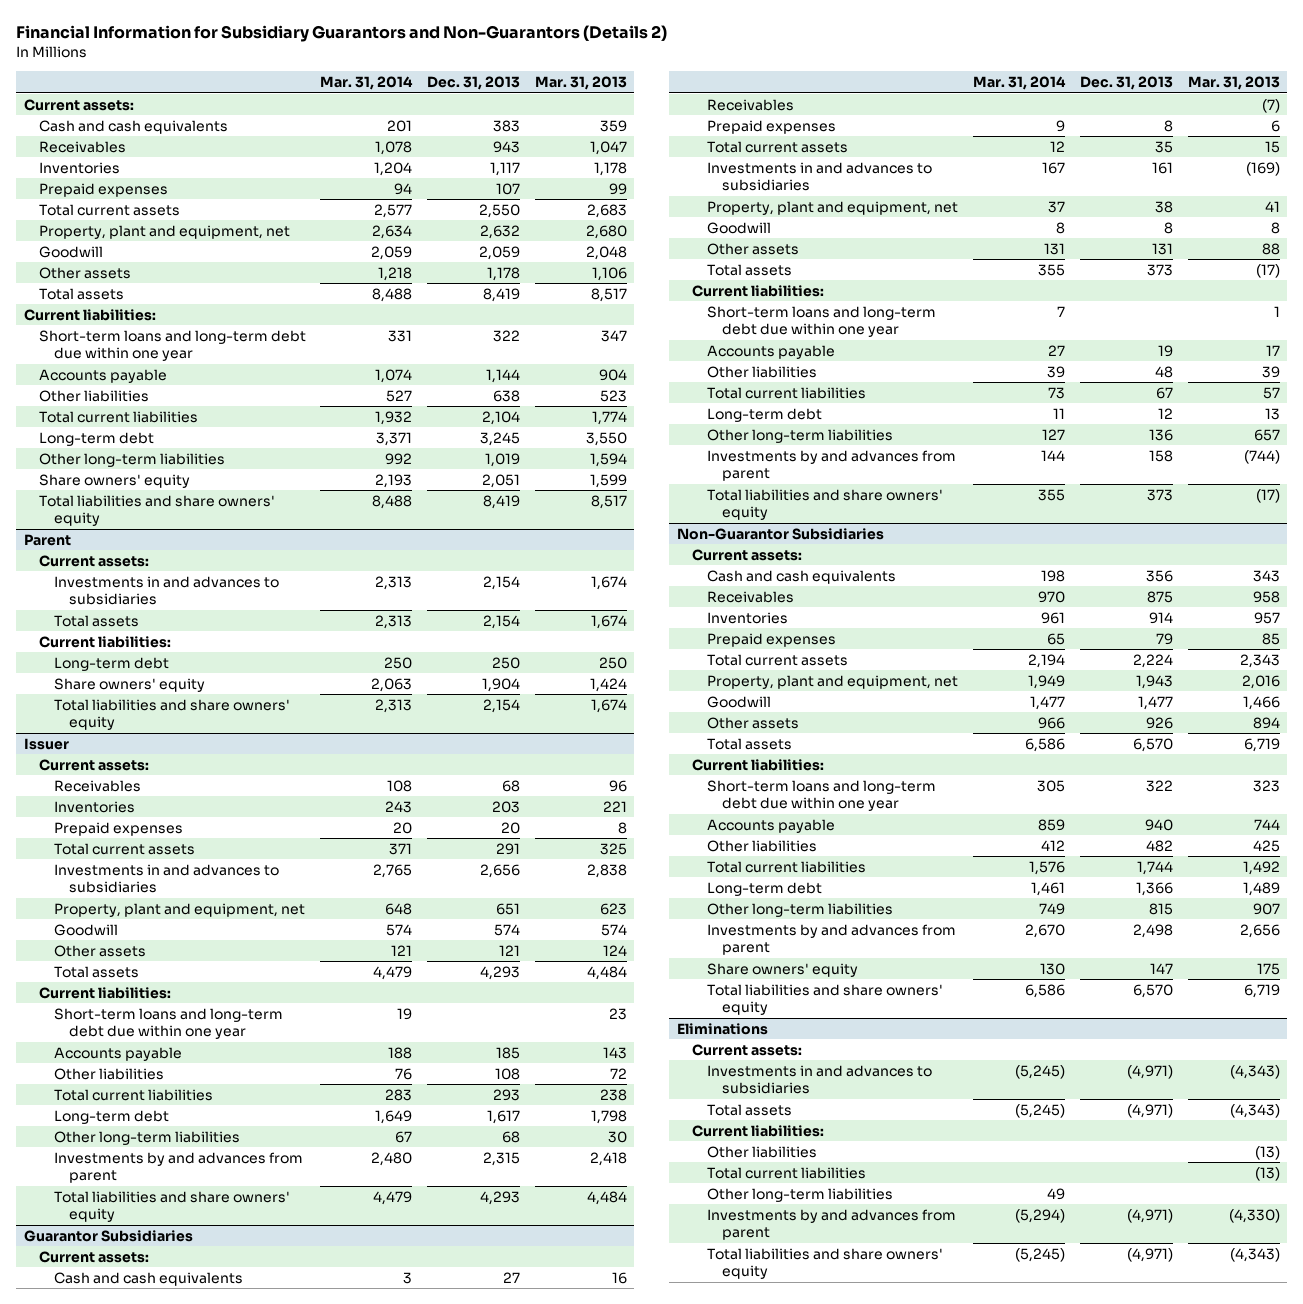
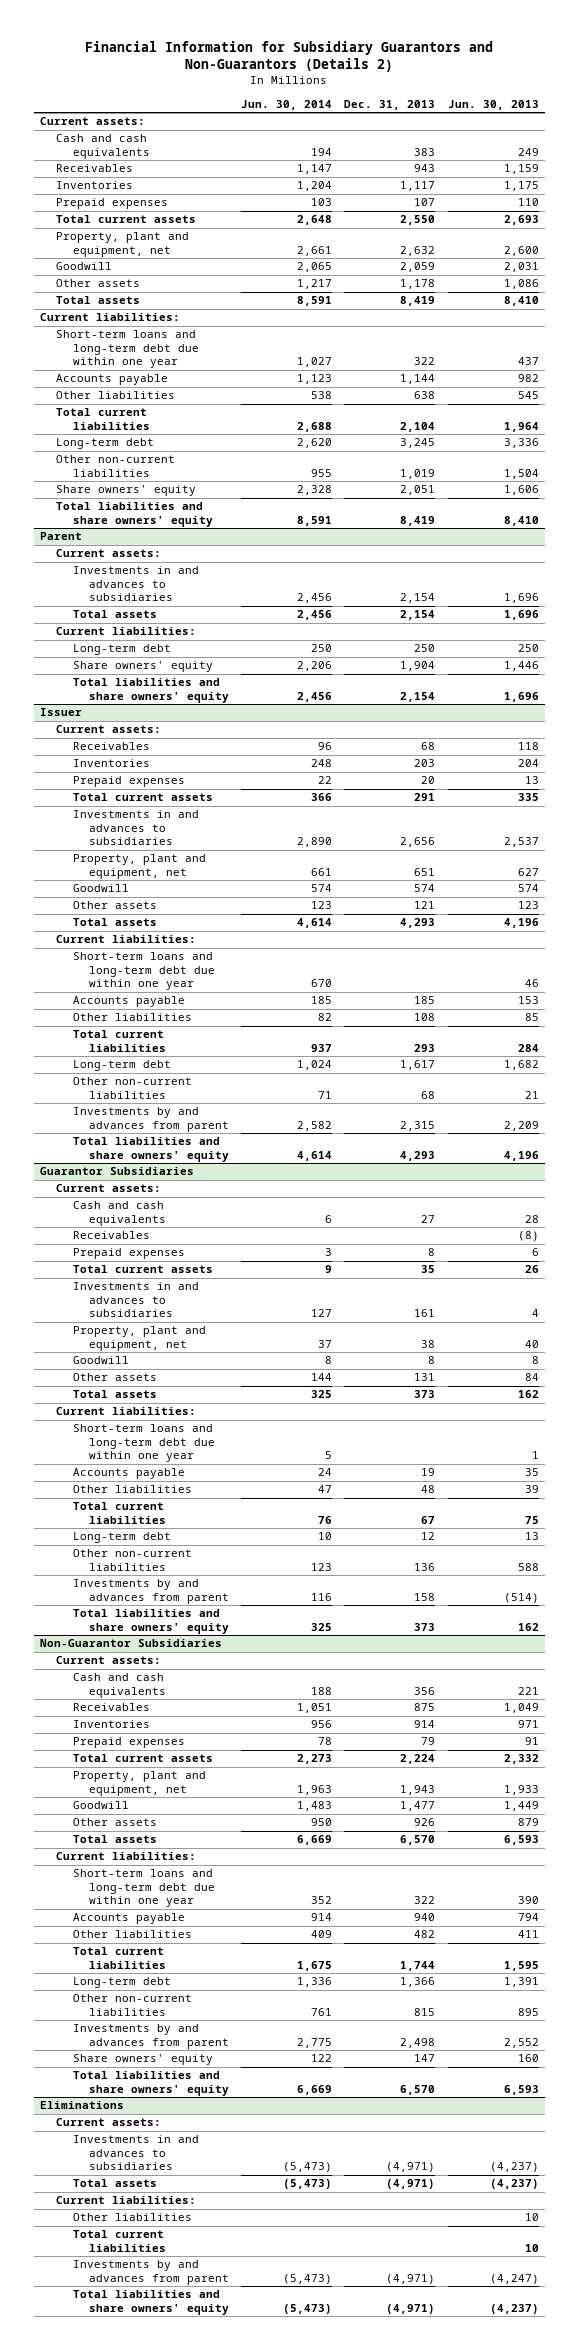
- | Mar. 31, 2014 | Dec. 31, 2013 | Mar. 31, 2013
+ | Jun. 30, 2014 | Dec. 31, 2013 | Jun. 30, 2013
- Other long-term liabilities | 992 | 1,019 | 1,594
+ Other non-current liabilities | 955 | 1,019 | 1,504
@ Issuer
- Other long-term liabilities | 67 | 68 | 30
+ Other non-current liabilities | 71 | 68 | 21
@ Guarantor Subsidiaries
- Other long-term liabilities | 127 | 136 | 657
+ Other non-current liabilities | 123 | 136 | 588
@ Non-Guarantor Subsidiaries
- Other long-term liabilities | 749 | 815 | 907
+ Other non-current liabilities | 761 | 815 | 895
@ Eliminations
- Other long-term liabilities | 49 | |

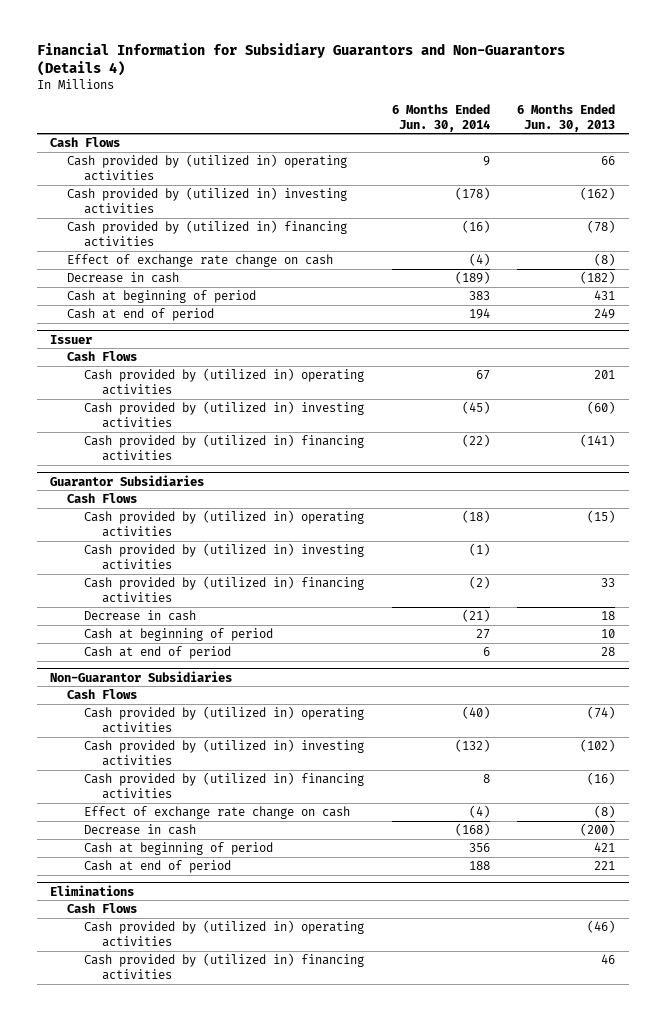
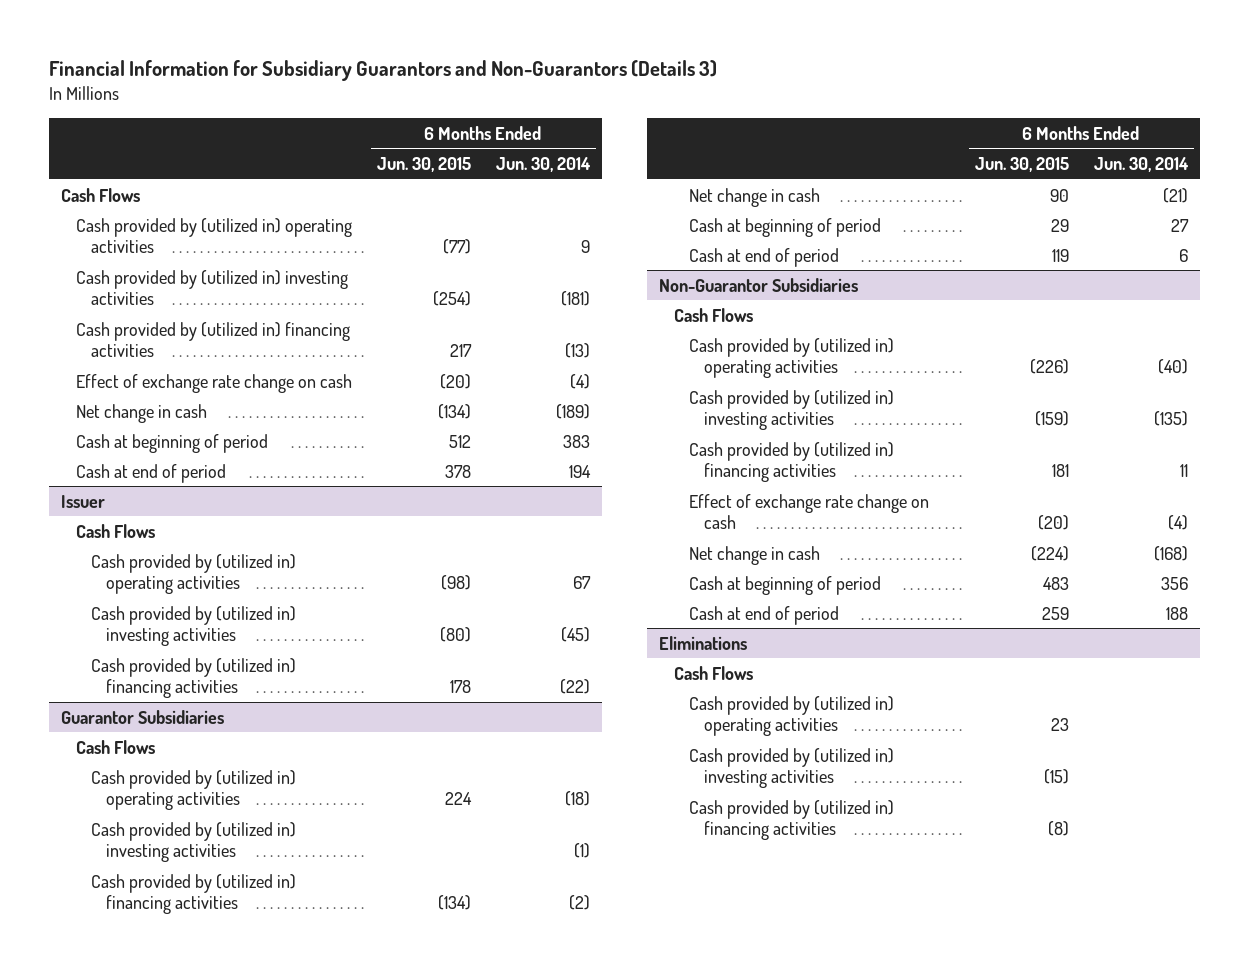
- Financial Information for Subsidiary Guarantors and Non-Guarantors (Details 4)
+ Financial Information for Subsidiary Guarantors and Non-Guarantors (Details 3)
- | 6 Months Ended Jun. 30, 2014 | 6 Months Ended Jun. 30, 2013
+ | 6 Months Ended Jun. 30, 2015 | 6 Months Ended Jun. 30, 2014
- Cash provided by (utilized in) investing activities | (178) | (162)
- Cash provided by (utilized in) financing activities | (16) | (78)
+ Cash provided by (utilized in) investing activities | (254) | (181)
+ Cash provided by (utilized in) financing activities | 217 | (13)
- Decrease in cash | (189) | (182)
+ Net change in cash | (134) | (189)
@ Guarantor Subsidiaries
- Decrease in cash | (21) | 18
+ Net change in cash | 90 | (21)
@ Non-Guarantor Subsidiaries
- Cash provided by (utilized in) investing activities | (132) | (102)
- Cash provided by (utilized in) financing activities | 8 | (16)
+ Cash provided by (utilized in) investing activities | (159) | (135)
+ Cash provided by (utilized in) financing activities | 181 | 11
- Decrease in cash | (168) | (200)
+ Net change in cash | (224) | (168)
@ Eliminations
+ Cash provided by (utilized in) investing activities | (15) |

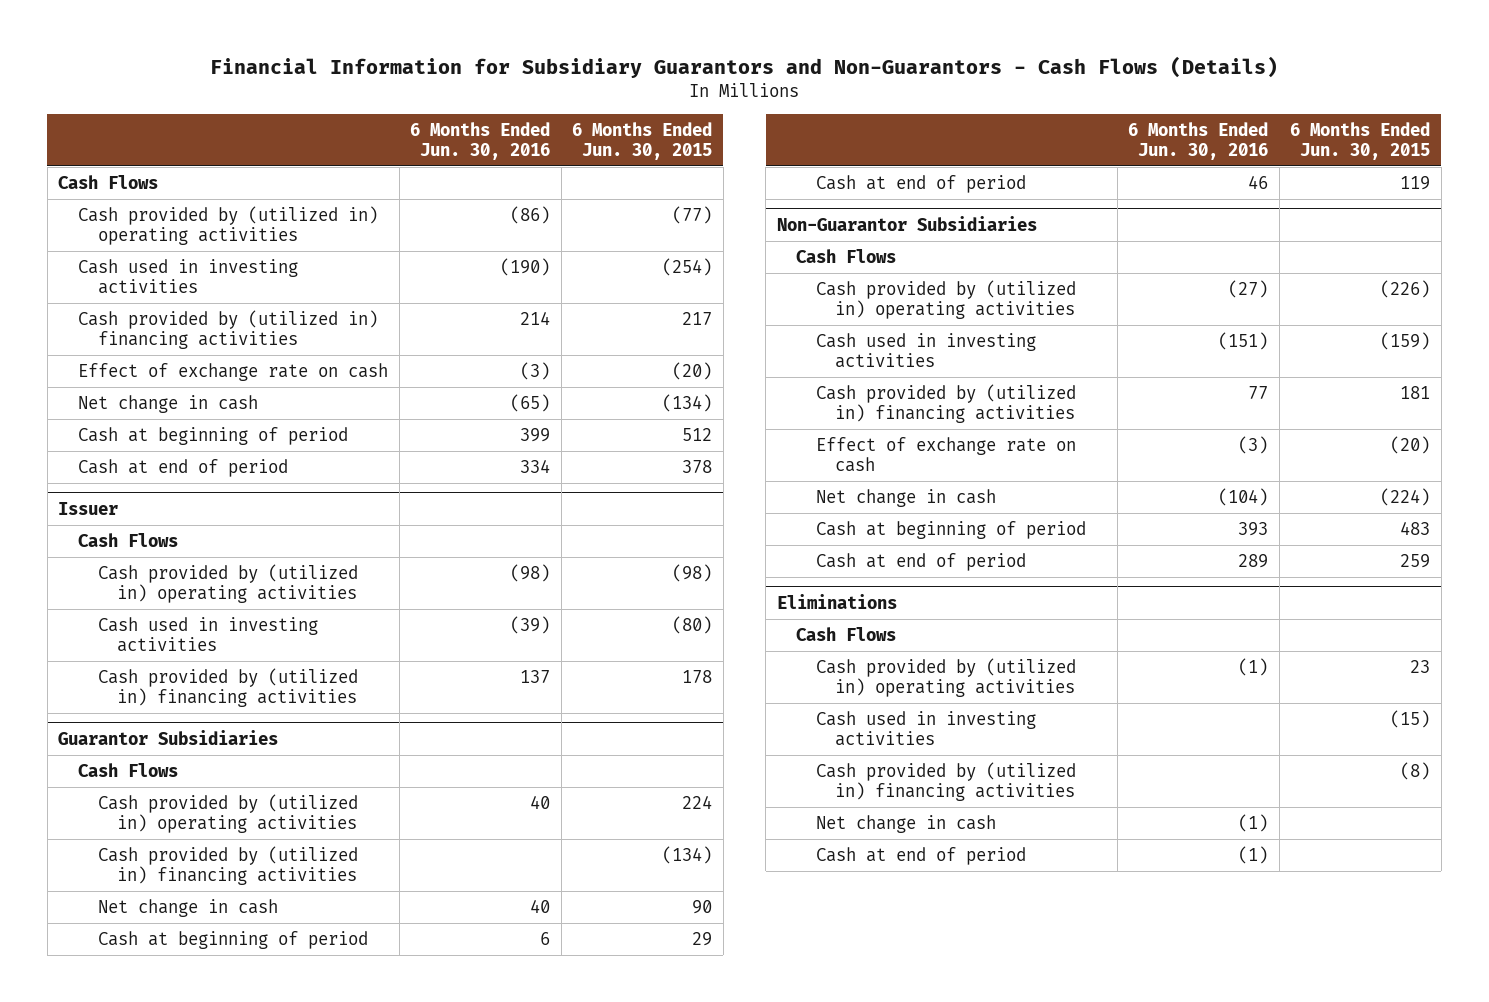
- Financial Information for Subsidiary Guarantors and Non-Guarantors (Details 3)
+ Financial Information for Subsidiary Guarantors and Non-Guarantors - Cash Flows (Details)
- | 6 Months Ended Jun. 30, 2015 | 6 Months Ended Jun. 30, 2014
+ | 6 Months Ended Jun. 30, 2016 | 6 Months Ended Jun. 30, 2015
- Cash provided by (utilized in) investing activities | (254) | (181)
+ Cash used in investing activities | (190) | (254)
- Effect of exchange rate change on cash | (20) | (4)
+ Effect of exchange rate on cash | (3) | (20)
@ Issuer
- Cash provided by (utilized in) investing activities | (80) | (45)
+ Cash used in investing activities | (39) | (80)
@ Guarantor Subsidiaries
- Cash provided by (utilized in) investing activities | | (1)
@ Non-Guarantor Subsidiaries
- Cash provided by (utilized in) investing activities | (159) | (135)
+ Cash used in investing activities | (151) | (159)
- Effect of exchange rate change on cash | (20) | (4)
+ Effect of exchange rate on cash | (3) | (20)
@ Eliminations
- Cash provided by (utilized in) investing activities | (15) |
+ Cash used in investing activities | | (15)
+ Net change in cash | (1) |
+ Cash at end of period | (1) |

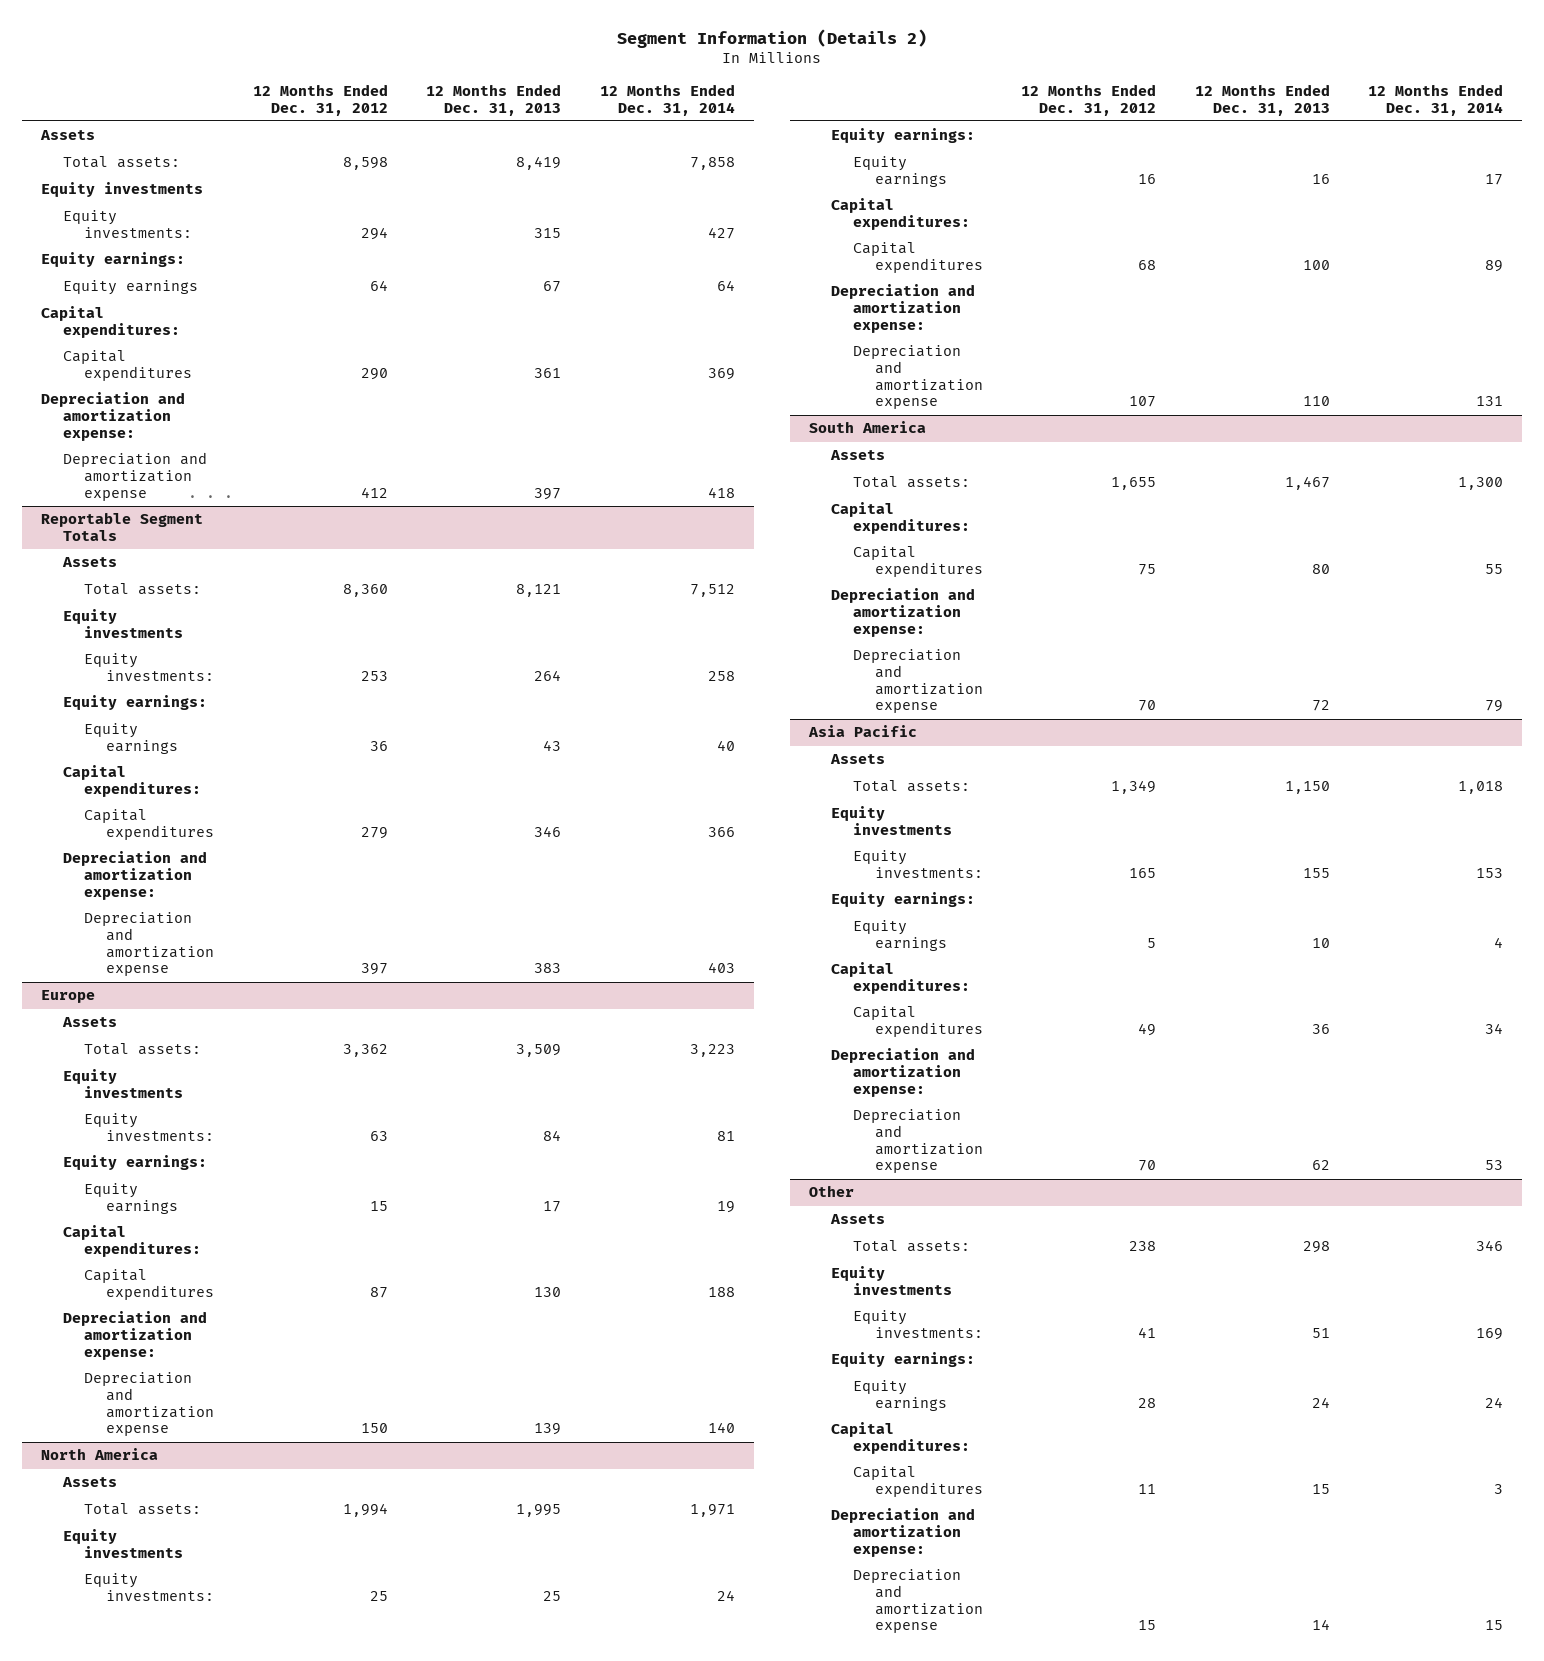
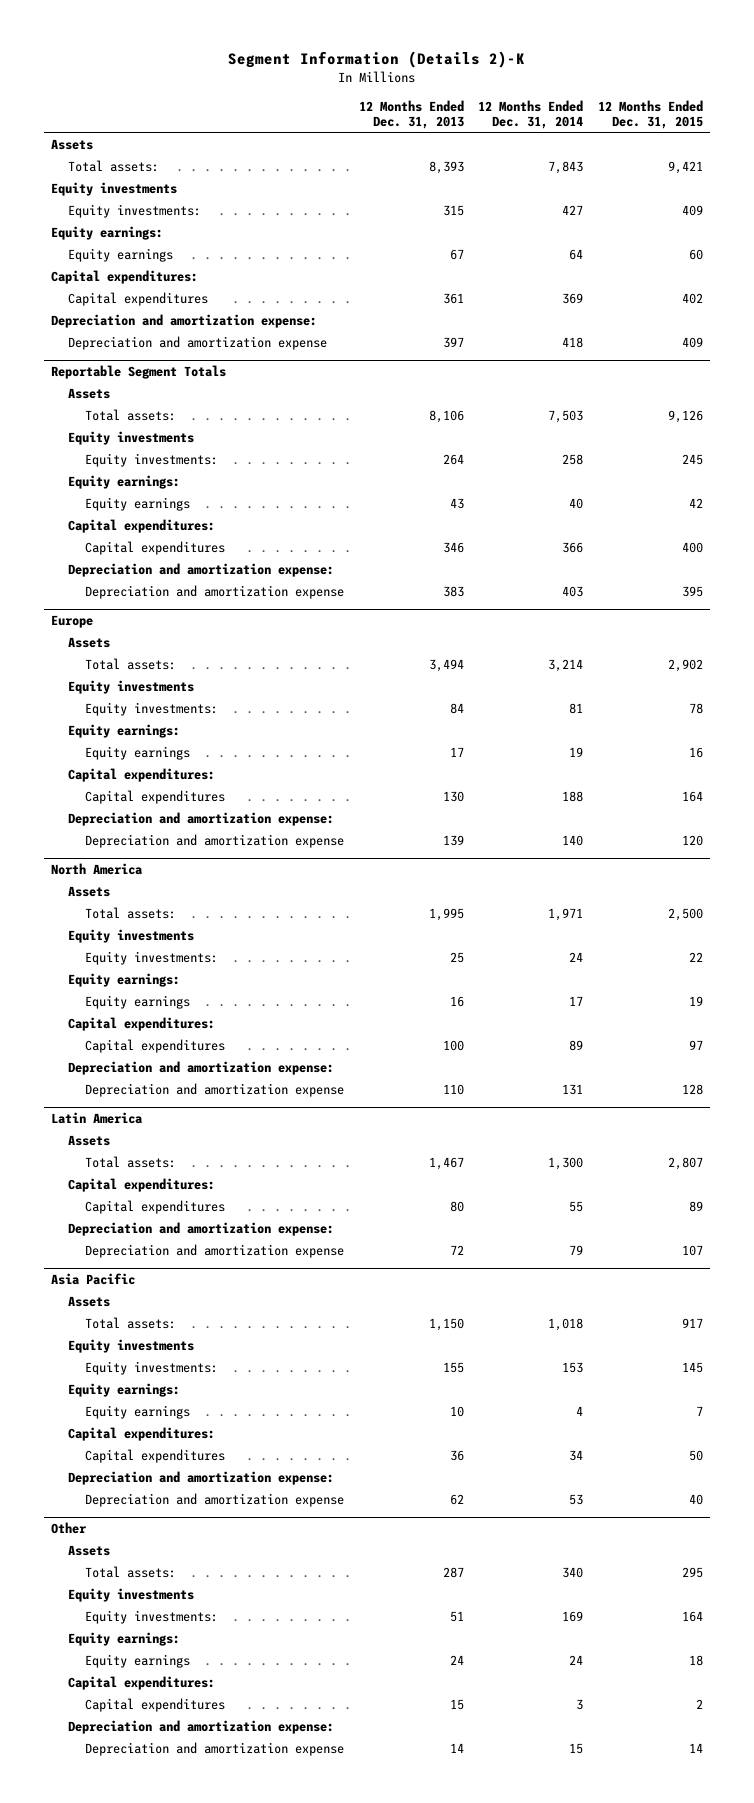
- Segment Information (Details 2)
+ Segment Information (Details 2)-K
- | 12 Months Ended Dec. 31, 2012 | 12 Months Ended Dec. 31, 2013 | 12 Months Ended Dec. 31, 2014
+ | 12 Months Ended Dec. 31, 2013 | 12 Months Ended Dec. 31, 2014 | 12 Months Ended Dec. 31, 2015
- Total assets: | 8,598 | 8,419 | 7,858
+ Total assets: | 8,393 | 7,843 | 9,421
@ Reportable Segment Totals
- Total assets: | 8,360 | 8,121 | 7,512
+ Total assets: | 8,106 | 7,503 | 9,126
@ Europe
- Total assets: | 3,362 | 3,509 | 3,223
+ Total assets: | 3,494 | 3,214 | 2,902
- South America
+ Latin America
@ Other
- Total assets: | 238 | 298 | 346
+ Total assets: | 287 | 340 | 295

